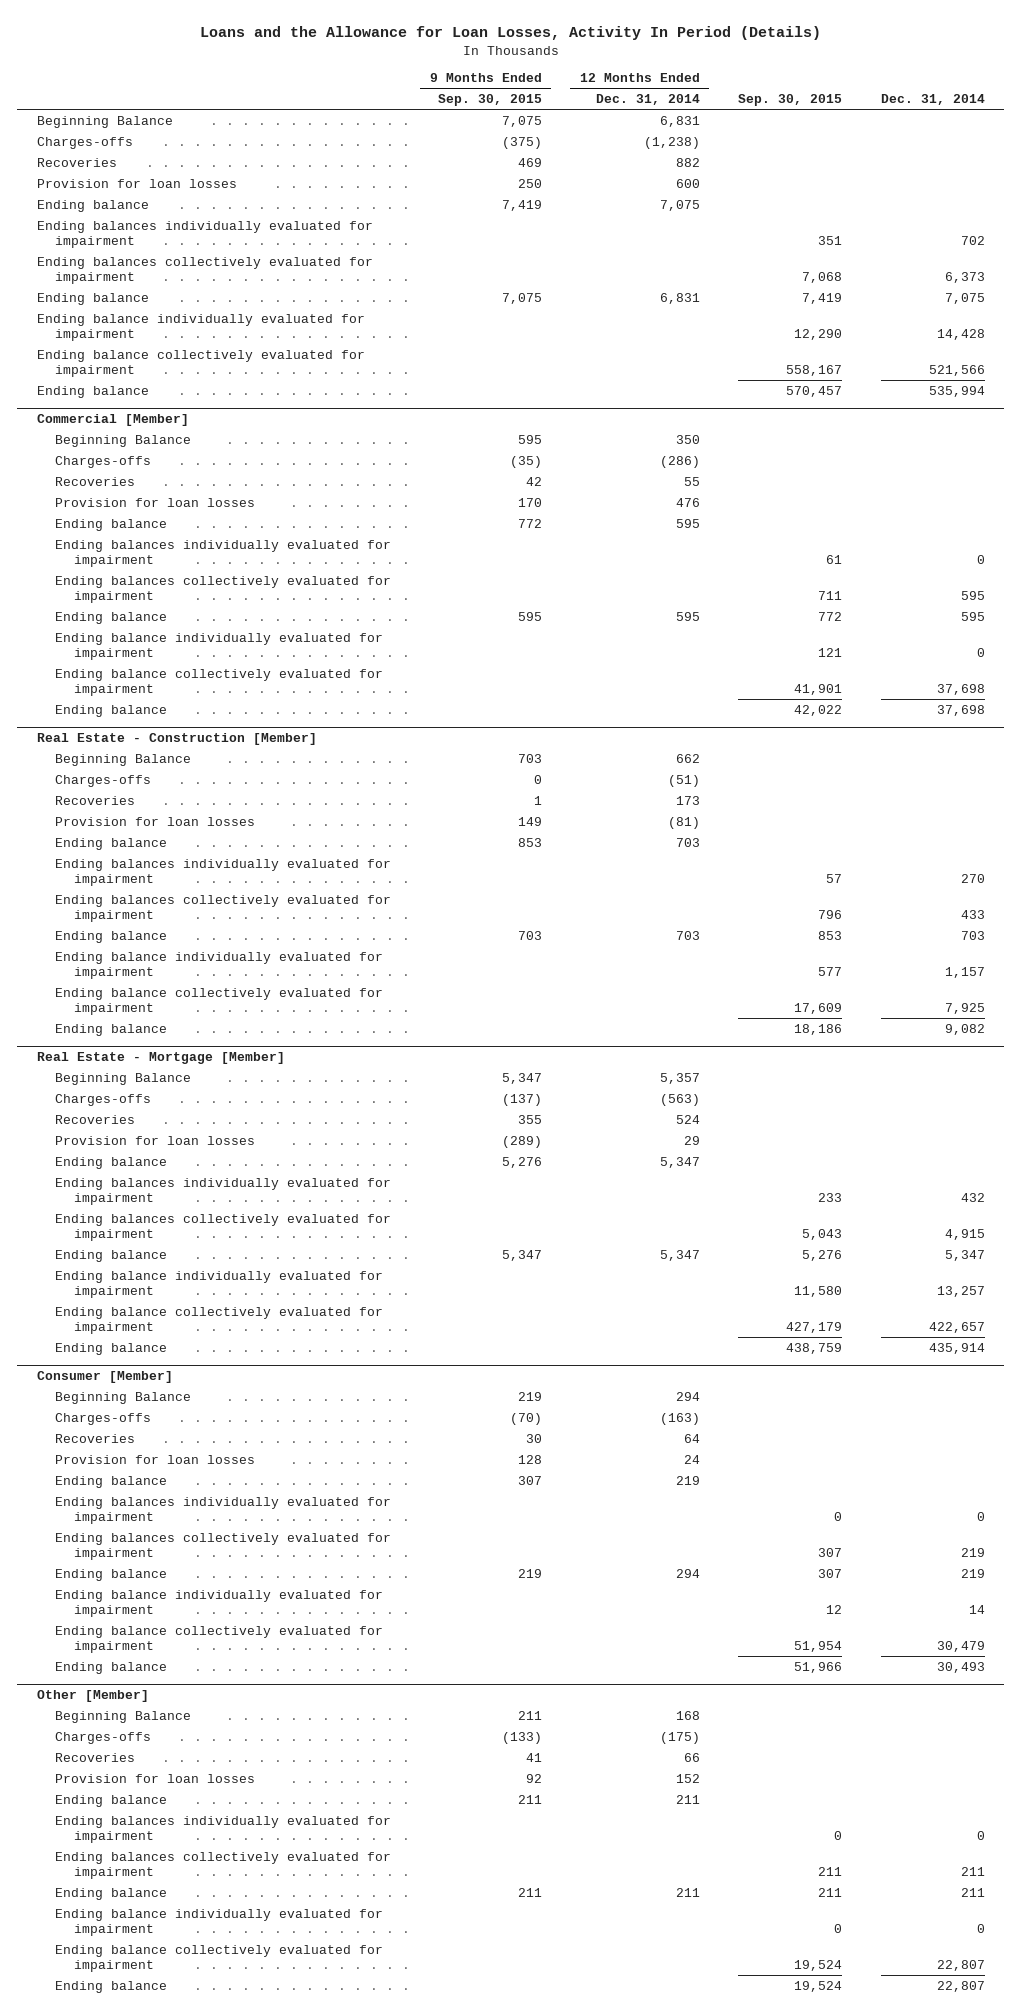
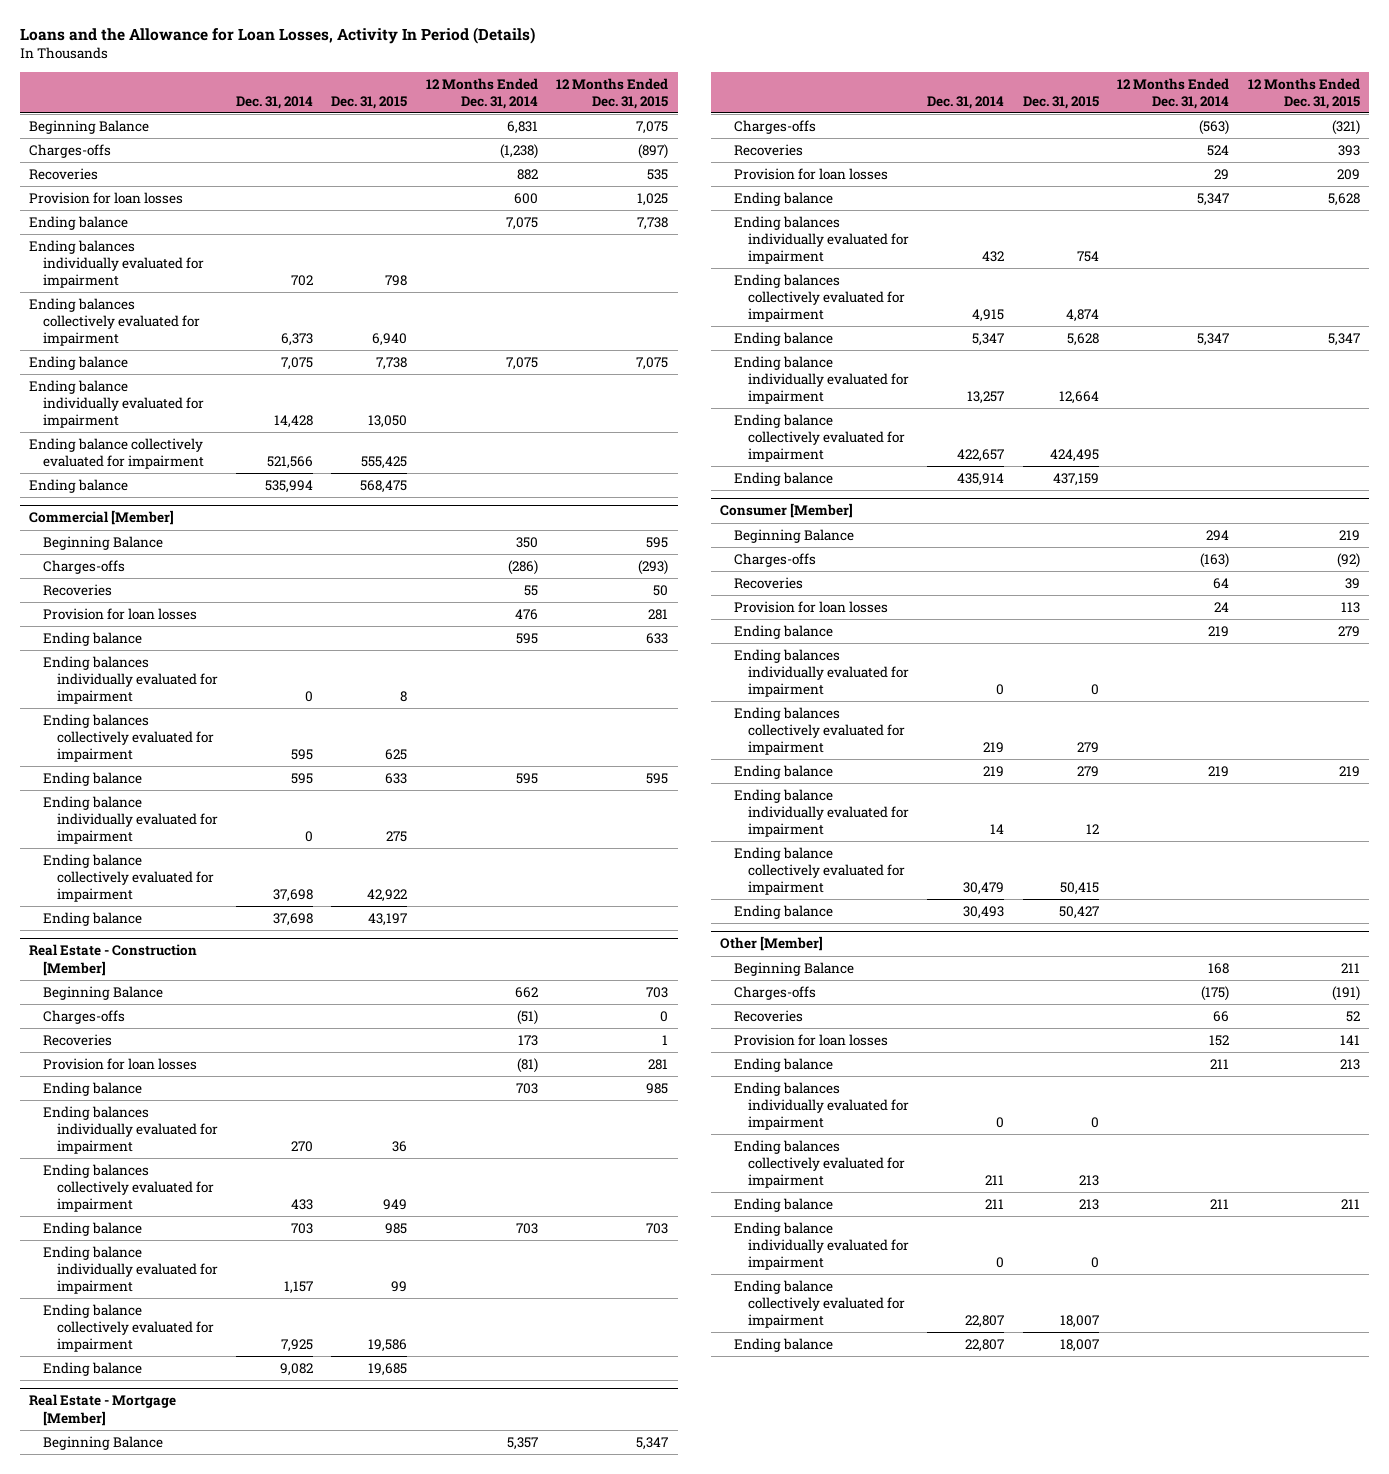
- | 9 Months Ended Sep. 30, 2015 | 12 Months Ended Dec. 31, 2014 | Sep. 30, 2015 | Dec. 31, 2014
+ | Dec. 31, 2014 | Dec. 31, 2015 | 12 Months Ended Dec. 31, 2014 | 12 Months Ended Dec. 31, 2015
- Ending balance | 7,075 | 6,831 | 7,419 | 7,075
+ Ending balance | 7,075 | 7,738 | 7,075 | 7,075
@ Consumer [Member]
- Ending balance | 219 | 294 | 307 | 219
+ Ending balance | 219 | 279 | 219 | 219

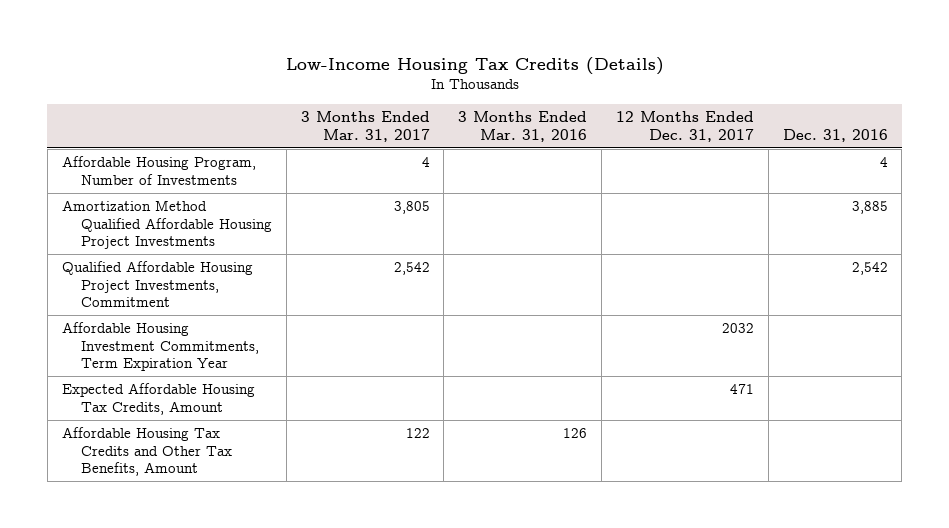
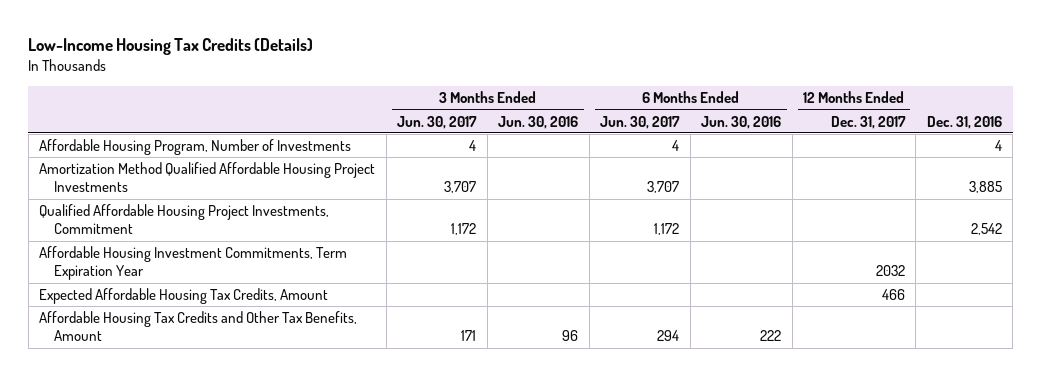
- | 3 Months Ended Mar. 31, 2017 | 3 Months Ended Mar. 31, 2016 | 12 Months Ended Dec. 31, 2017 | Dec. 31, 2016
+ | 3 Months Ended Jun. 30, 2017 | 3 Months Ended Jun. 30, 2016 | 6 Months Ended Jun. 30, 2017 | 6 Months Ended Jun. 30, 2016 | 12 Months Ended Dec. 31, 2017 | Dec. 31, 2016
- Expected Affordable Housing Tax Credits, Amount | | | 471 |
+ Expected Affordable Housing Tax Credits, Amount | | | | | 466 |

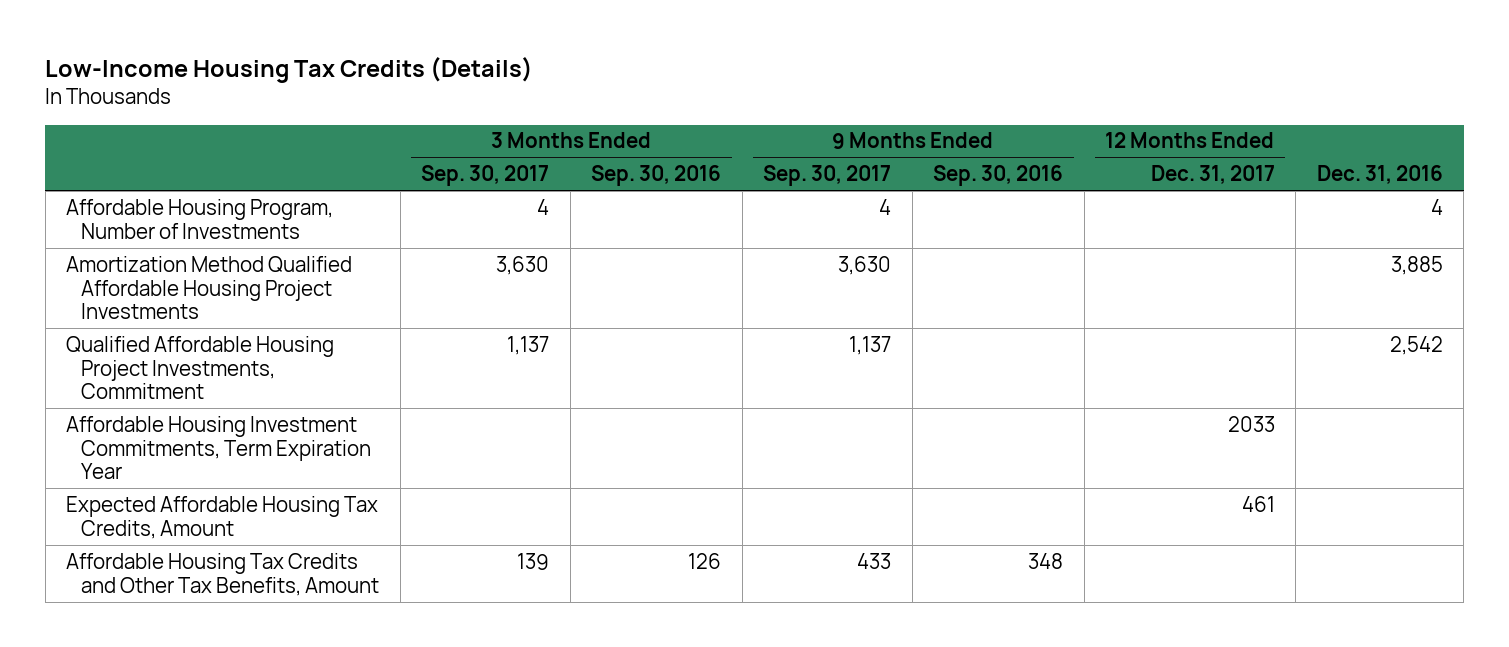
- | 3 Months Ended Jun. 30, 2017 | 3 Months Ended Jun. 30, 2016 | 6 Months Ended Jun. 30, 2017 | 6 Months Ended Jun. 30, 2016 | 12 Months Ended Dec. 31, 2017 | Dec. 31, 2016
+ | 3 Months Ended Sep. 30, 2017 | 3 Months Ended Sep. 30, 2016 | 9 Months Ended Sep. 30, 2017 | 9 Months Ended Sep. 30, 2016 | 12 Months Ended Dec. 31, 2017 | Dec. 31, 2016
- Affordable Housing Investment Commitments, Term Expiration Year | | | | | 2032 |
- Expected Affordable Housing Tax Credits, Amount | | | | | 466 |
+ Affordable Housing Investment Commitments, Term Expiration Year | | | | | 2033 |
+ Expected Affordable Housing Tax Credits, Amount | | | | | 461 |

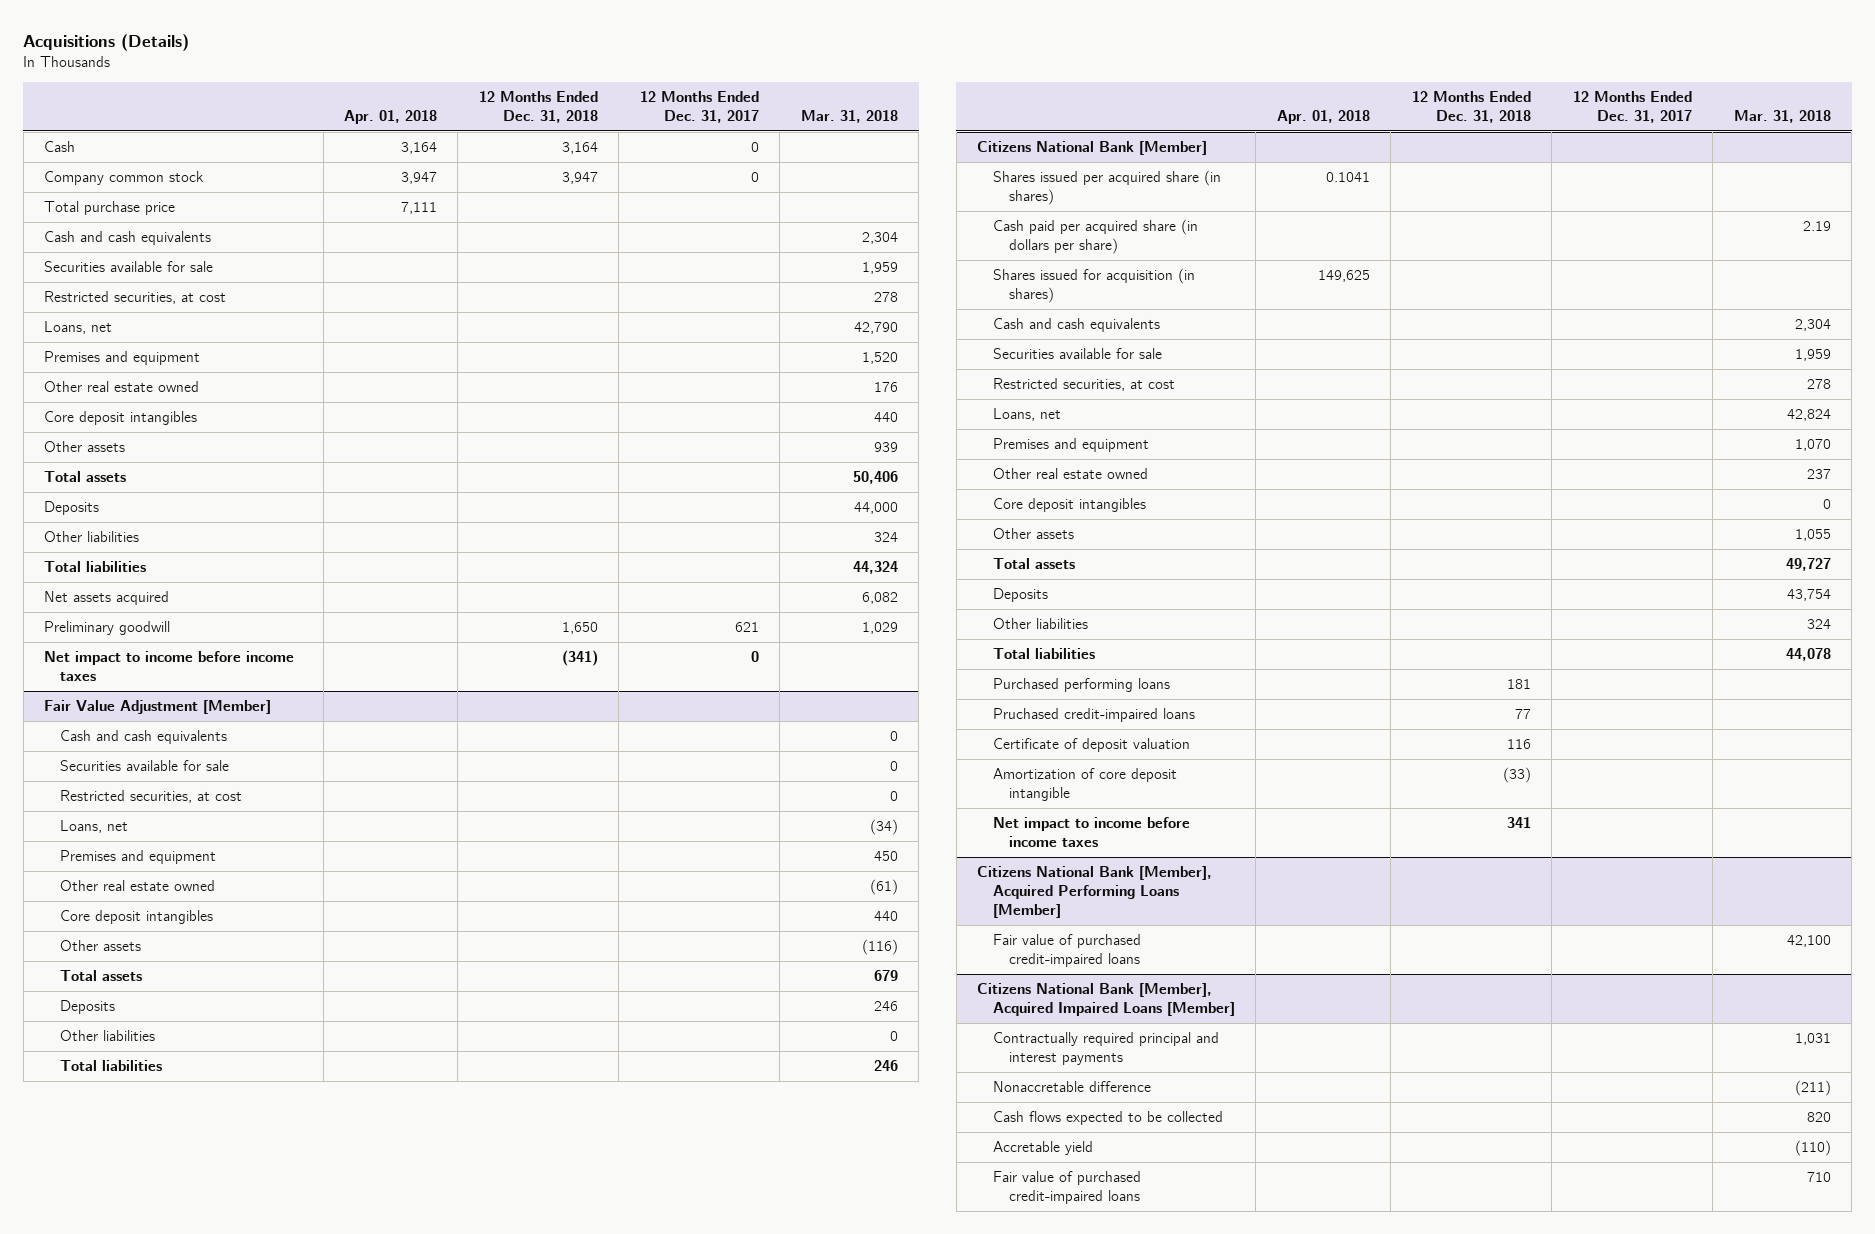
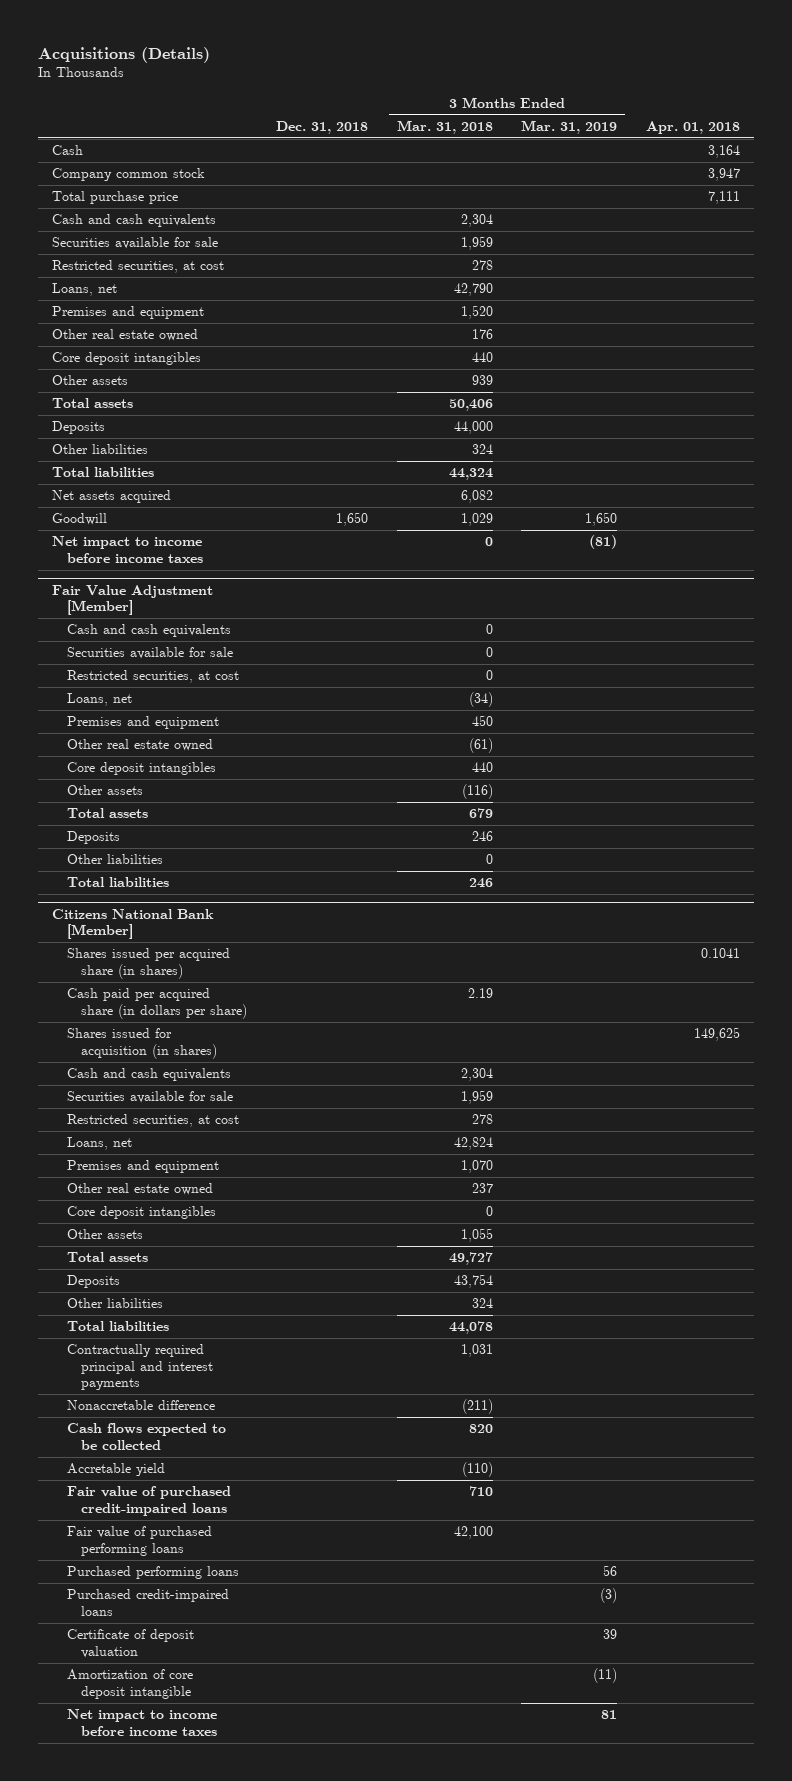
- | Apr. 01, 2018 | 12 Months Ended Dec. 31, 2018 | 12 Months Ended Dec. 31, 2017 | Mar. 31, 2018
+ | Dec. 31, 2018 | 3 Months Ended Mar. 31, 2018 | 3 Months Ended Mar. 31, 2019 | Apr. 01, 2018
- Preliminary goodwill | | 1,650 | 621 | 1,029
+ Goodwill | 1,650 | 1,029 | 1,650 |
@ Citizens National Bank [Member]
+ Contractually required principal and interest payments | | 1,031 | |
+ Nonaccretable difference | | (211) | |
+ Cash flows expected to be collected | | 820 | |
+ Accretable yield | | (110) | |
+ Fair value of purchased credit-impaired loans | | 710 | |
+ Fair value of purchased performing loans | | 42,100 | |
- Pruchased credit-impaired loans | | 77 | |
+ Purchased credit-impaired loans | | | (3) |
- Citizens National Bank [Member], Acquired Performing Loans [Member]
- Fair value of purchased credit-impaired loans | | | | 42,100
- Citizens National Bank [Member], Acquired Impaired Loans [Member]
- Contractually required principal and interest payments | | | | 1,031
- Nonaccretable difference | | | | (211)
- Cash flows expected to be collected | | | | 820
- Accretable yield | | | | (110)
- Fair value of purchased credit-impaired loans | | | | 710

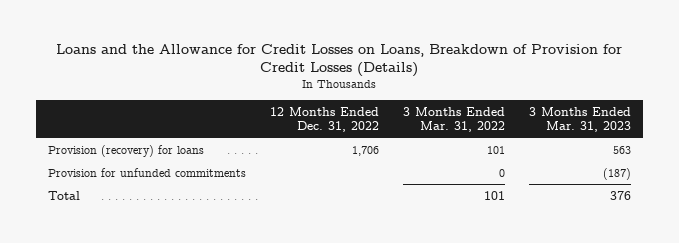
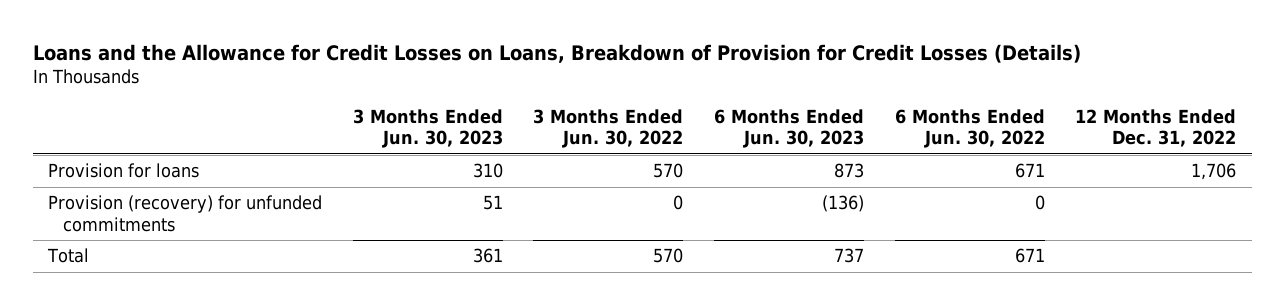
- | 12 Months Ended Dec. 31, 2022 | 3 Months Ended Mar. 31, 2022 | 3 Months Ended Mar. 31, 2023
+ | 3 Months Ended Jun. 30, 2023 | 3 Months Ended Jun. 30, 2022 | 6 Months Ended Jun. 30, 2023 | 6 Months Ended Jun. 30, 2022 | 12 Months Ended Dec. 31, 2022
- Provision (recovery) for loans | 1,706 | 101 | 563
- Provision for unfunded commitments | | 0 | (187)
+ Provision for loans | 310 | 570 | 873 | 671 | 1,706
+ Provision (recovery) for unfunded commitments | 51 | 0 | (136) | 0 |

